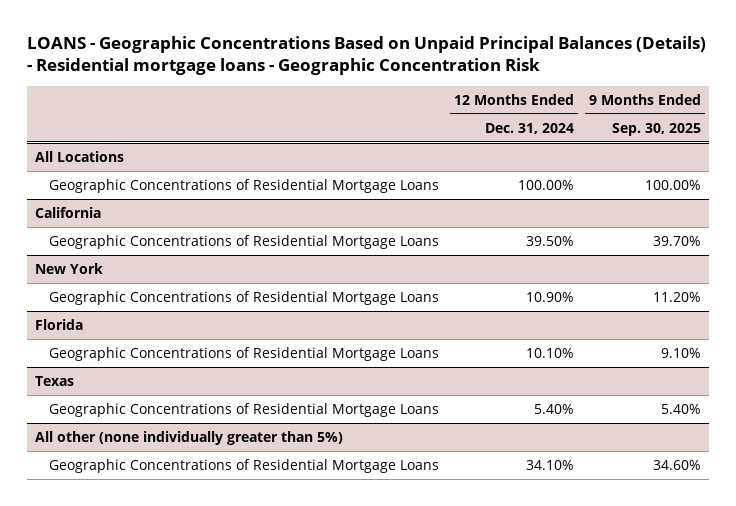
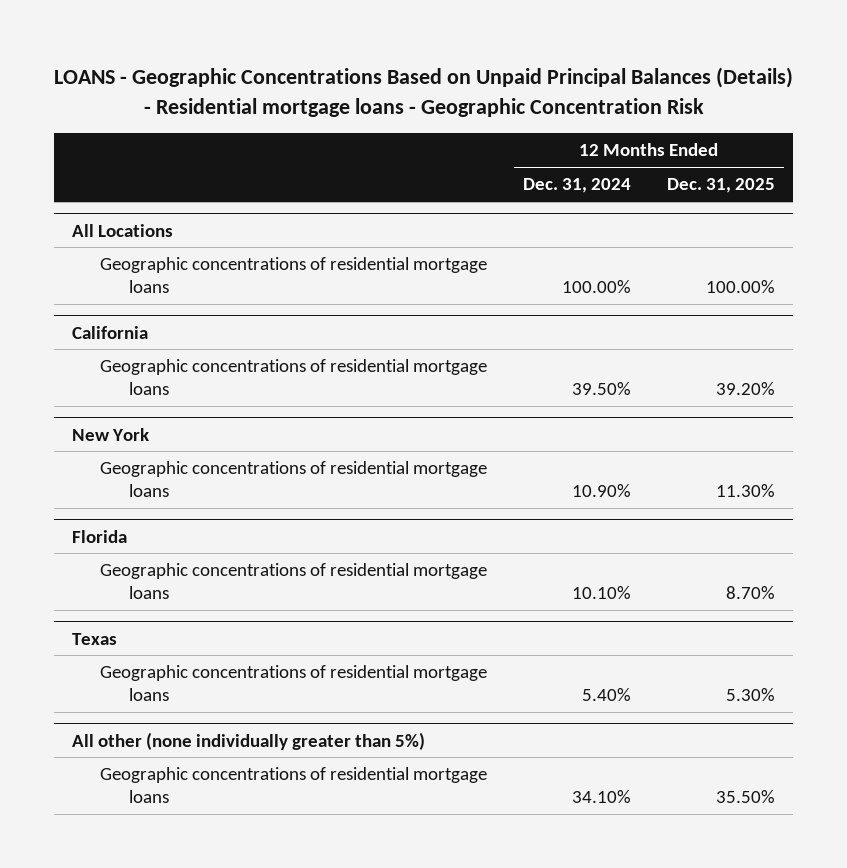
- | 12 Months Ended Dec. 31, 2024 | 9 Months Ended Sep. 30, 2025
+ | 12 Months Ended Dec. 31, 2024 | 12 Months Ended Dec. 31, 2025
@ All Locations
- Geographic Concentrations of Residential Mortgage Loans | 100.00% | 100.00%
+ Geographic concentrations of residential mortgage loans | 100.00% | 100.00%
@ California
- Geographic Concentrations of Residential Mortgage Loans | 39.50% | 39.70%
+ Geographic concentrations of residential mortgage loans | 39.50% | 39.20%
@ New York
- Geographic Concentrations of Residential Mortgage Loans | 10.90% | 11.20%
+ Geographic concentrations of residential mortgage loans | 10.90% | 11.30%
@ Florida
- Geographic Concentrations of Residential Mortgage Loans | 10.10% | 9.10%
+ Geographic concentrations of residential mortgage loans | 10.10% | 8.70%
@ Texas
- Geographic Concentrations of Residential Mortgage Loans | 5.40% | 5.40%
+ Geographic concentrations of residential mortgage loans | 5.40% | 5.30%
@ All other (none individually greater than 5%)
- Geographic Concentrations of Residential Mortgage Loans | 34.10% | 34.60%
+ Geographic concentrations of residential mortgage loans | 34.10% | 35.50%

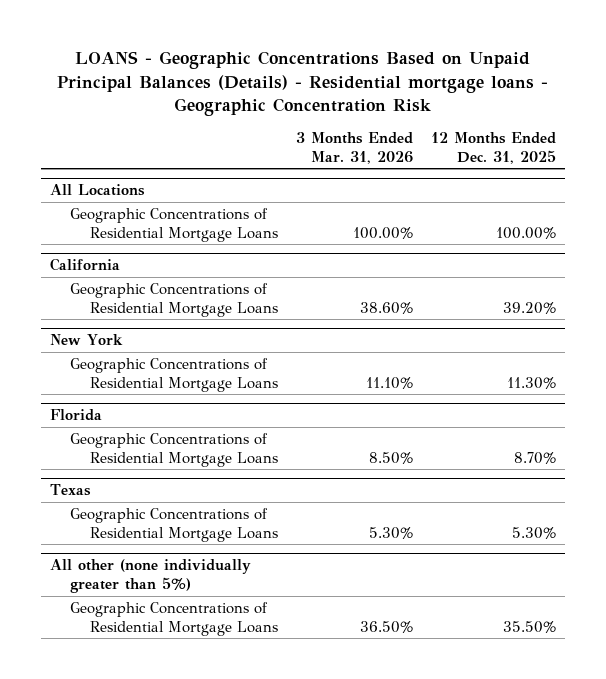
- | 12 Months Ended Dec. 31, 2024 | 12 Months Ended Dec. 31, 2025
+ | 3 Months Ended Mar. 31, 2026 | 12 Months Ended Dec. 31, 2025
@ All Locations
- Geographic concentrations of residential mortgage loans | 100.00% | 100.00%
+ Geographic Concentrations of Residential Mortgage Loans | 100.00% | 100.00%
@ California
- Geographic concentrations of residential mortgage loans | 39.50% | 39.20%
+ Geographic Concentrations of Residential Mortgage Loans | 38.60% | 39.20%
@ New York
- Geographic concentrations of residential mortgage loans | 10.90% | 11.30%
+ Geographic Concentrations of Residential Mortgage Loans | 11.10% | 11.30%
@ Florida
- Geographic concentrations of residential mortgage loans | 10.10% | 8.70%
+ Geographic Concentrations of Residential Mortgage Loans | 8.50% | 8.70%
@ Texas
- Geographic concentrations of residential mortgage loans | 5.40% | 5.30%
+ Geographic Concentrations of Residential Mortgage Loans | 5.30% | 5.30%
@ All other (none individually greater than 5%)
- Geographic concentrations of residential mortgage loans | 34.10% | 35.50%
+ Geographic Concentrations of Residential Mortgage Loans | 36.50% | 35.50%

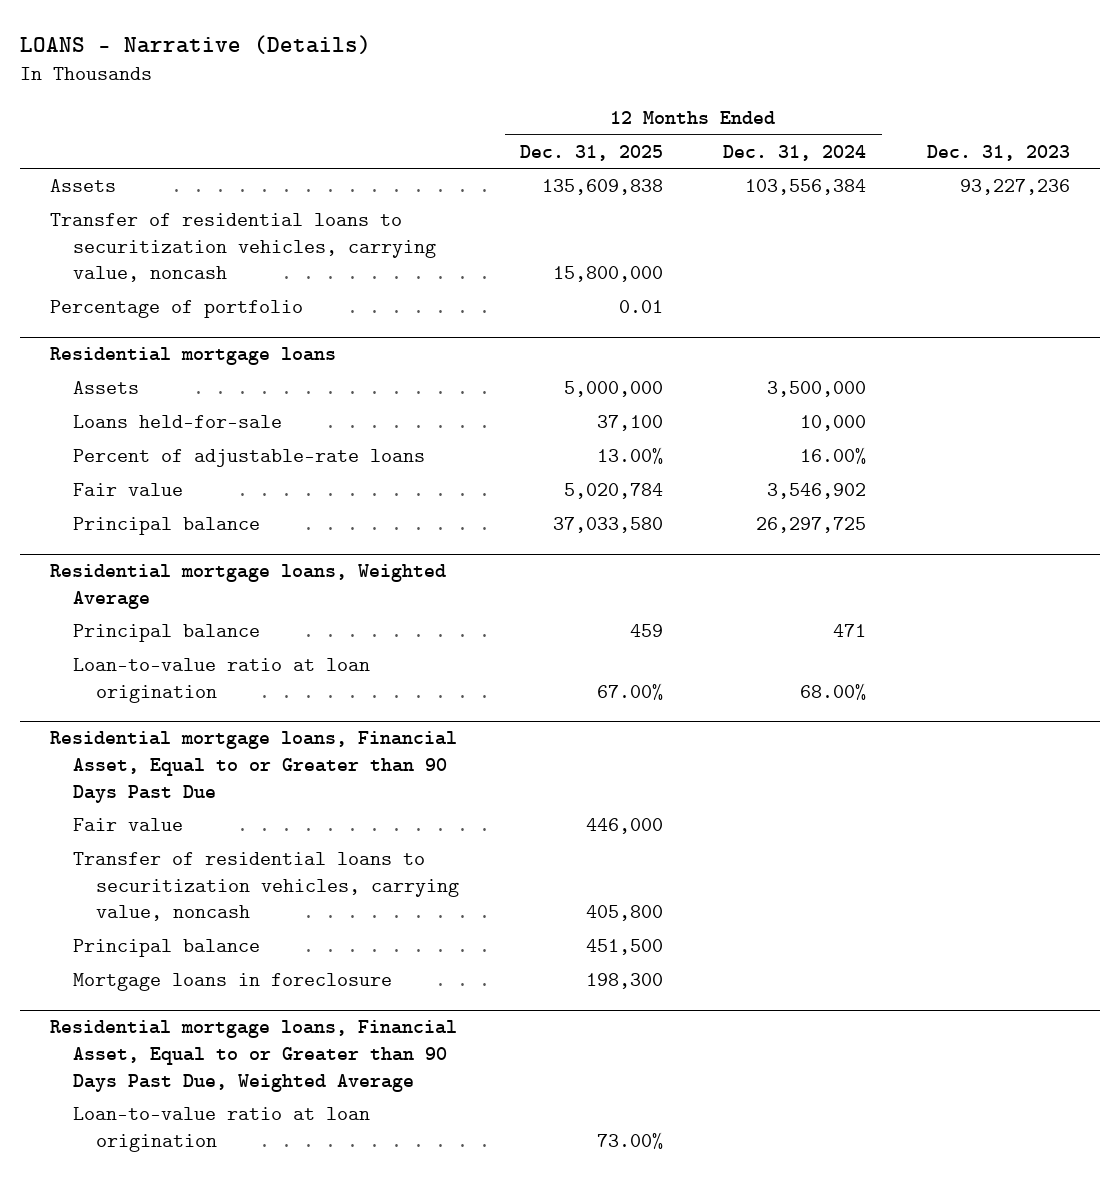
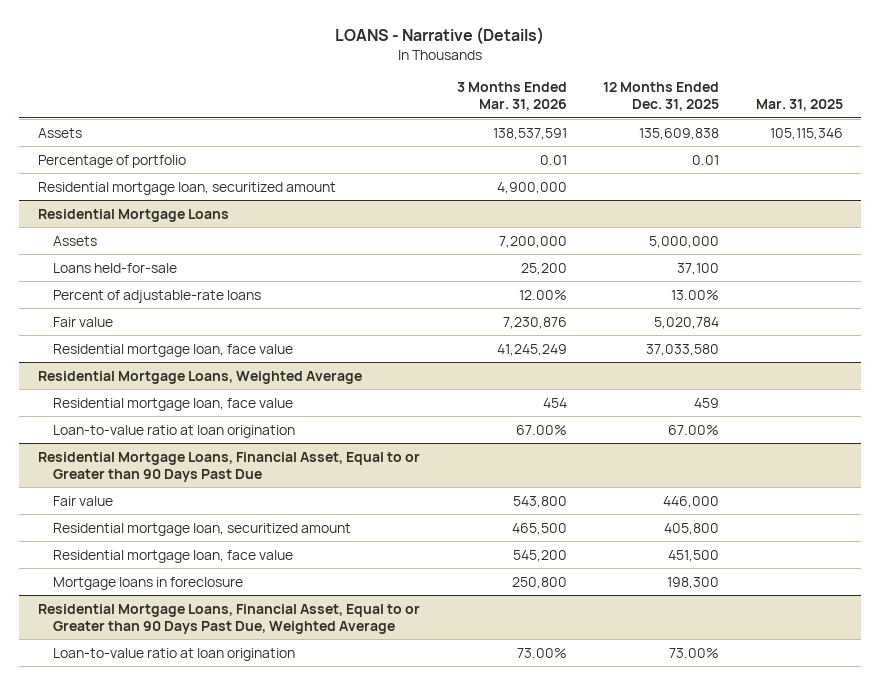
- | 12 Months Ended Dec. 31, 2025 | 12 Months Ended Dec. 31, 2024 | Dec. 31, 2023
+ | 3 Months Ended Mar. 31, 2026 | 12 Months Ended Dec. 31, 2025 | Mar. 31, 2025
- Transfer of residential loans to securitization vehicles, carrying value, noncash | 15,800,000 | |
- Residential mortgage loans
+ Residential mortgage loan, securitized amount | 4,900,000 | |
+ Residential Mortgage Loans
- Principal balance | 37,033,580 | 26,297,725 |
- Residential mortgage loans, Weighted Average
- Principal balance | 459 | 471 |
+ Residential mortgage loan, face value | 41,245,249 | 37,033,580 |
+ Residential Mortgage Loans, Weighted Average
+ Residential mortgage loan, face value | 454 | 459 |
- Residential mortgage loans, Financial Asset, Equal to or Greater than 90 Days Past Due
+ Residential Mortgage Loans, Financial Asset, Equal to or Greater than 90 Days Past Due
- Transfer of residential loans to securitization vehicles, carrying value, noncash | 405,800 | |
- Principal balance | 451,500 | |
+ Residential mortgage loan, securitized amount | 465,500 | 405,800 |
+ Residential mortgage loan, face value | 545,200 | 451,500 |
- Residential mortgage loans, Financial Asset, Equal to or Greater than 90 Days Past Due, Weighted Average
+ Residential Mortgage Loans, Financial Asset, Equal to or Greater than 90 Days Past Due, Weighted Average

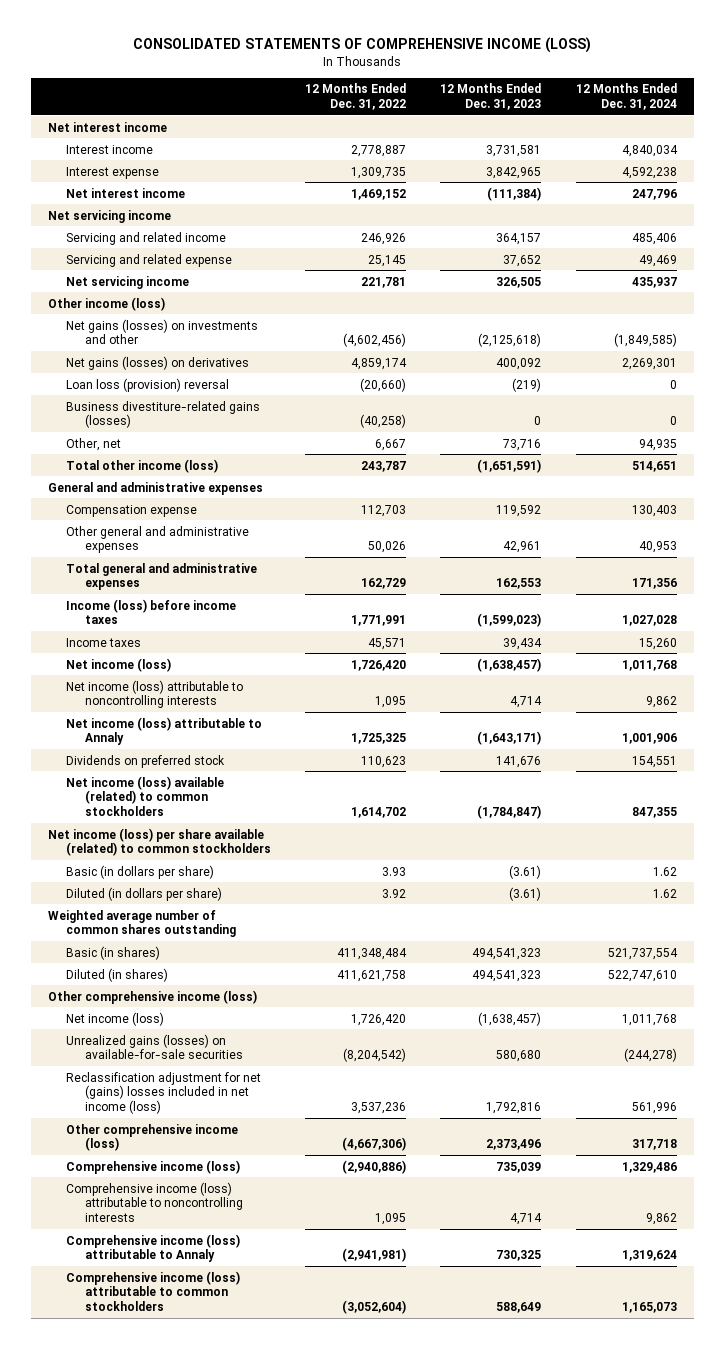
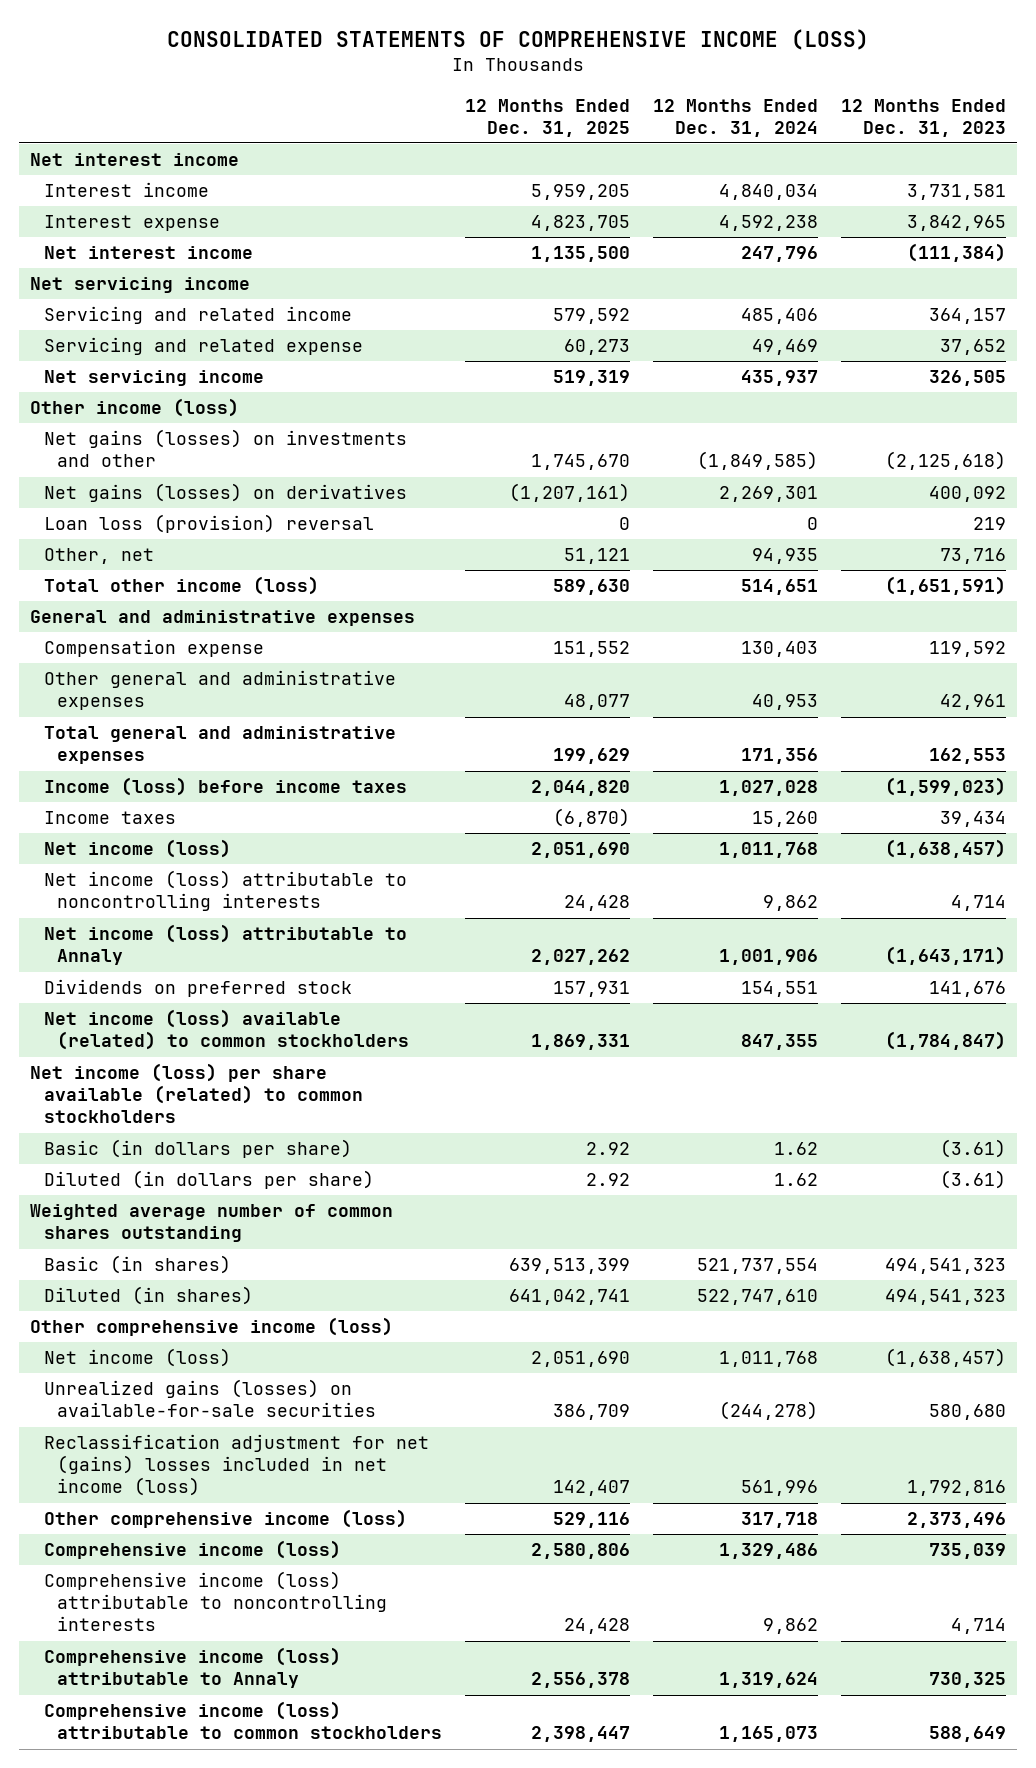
- | 12 Months Ended Dec. 31, 2022 | 12 Months Ended Dec. 31, 2023 | 12 Months Ended Dec. 31, 2024
+ | 12 Months Ended Dec. 31, 2025 | 12 Months Ended Dec. 31, 2024 | 12 Months Ended Dec. 31, 2023
- Loan loss (provision) reversal | (20,660) | (219) | 0
- Business divestiture-related gains (losses) | (40,258) | 0 | 0
+ Loan loss (provision) reversal | 0 | 0 | 219

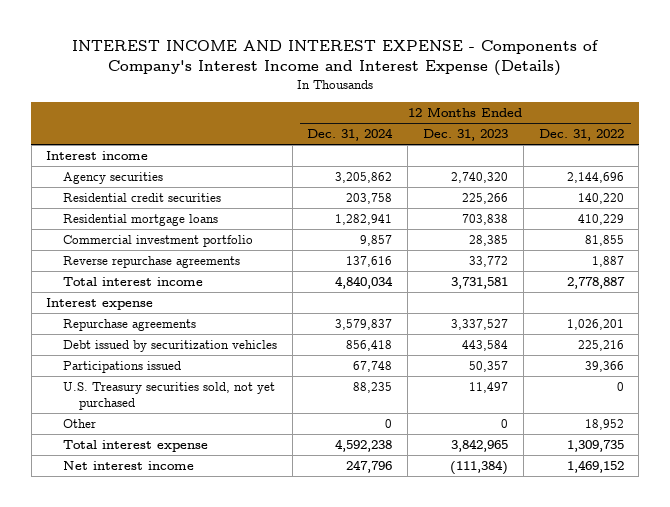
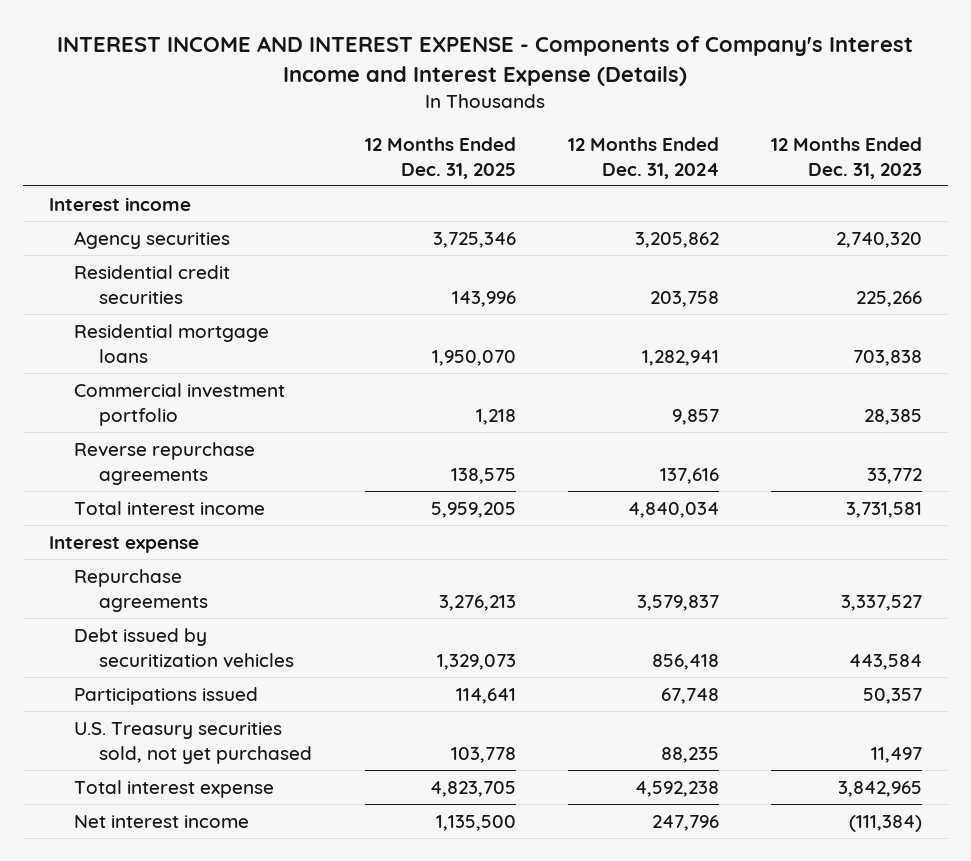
- | 12 Months Ended Dec. 31, 2024 | 12 Months Ended Dec. 31, 2023 | 12 Months Ended Dec. 31, 2022
+ | 12 Months Ended Dec. 31, 2025 | 12 Months Ended Dec. 31, 2024 | 12 Months Ended Dec. 31, 2023
- Other | 0 | 0 | 18,952

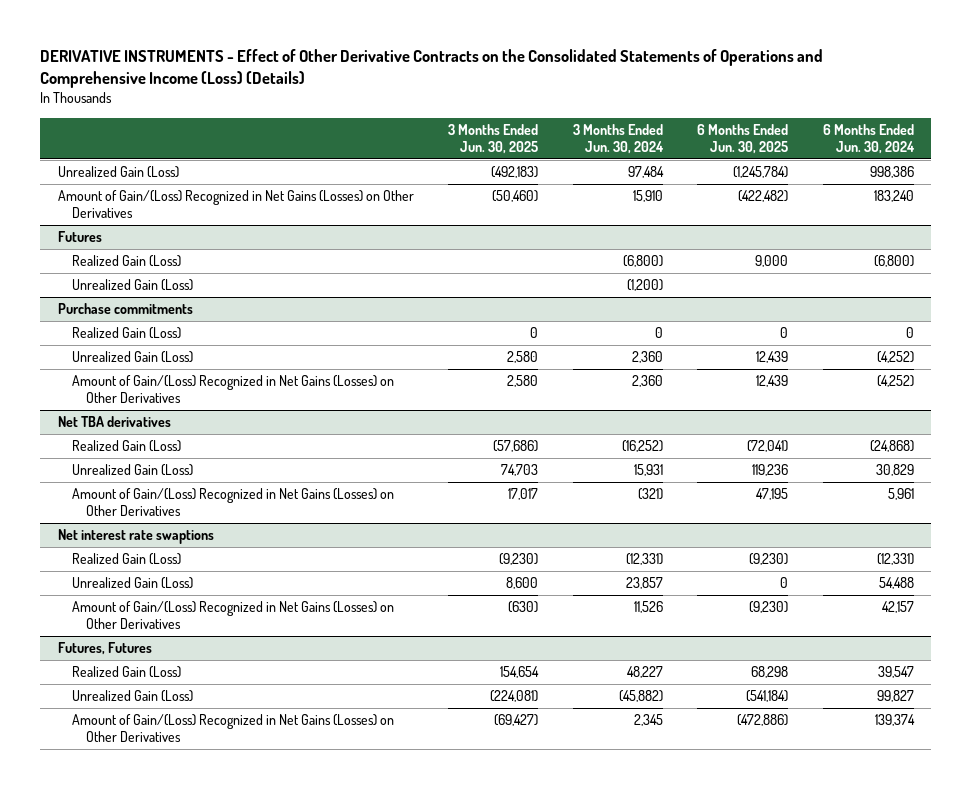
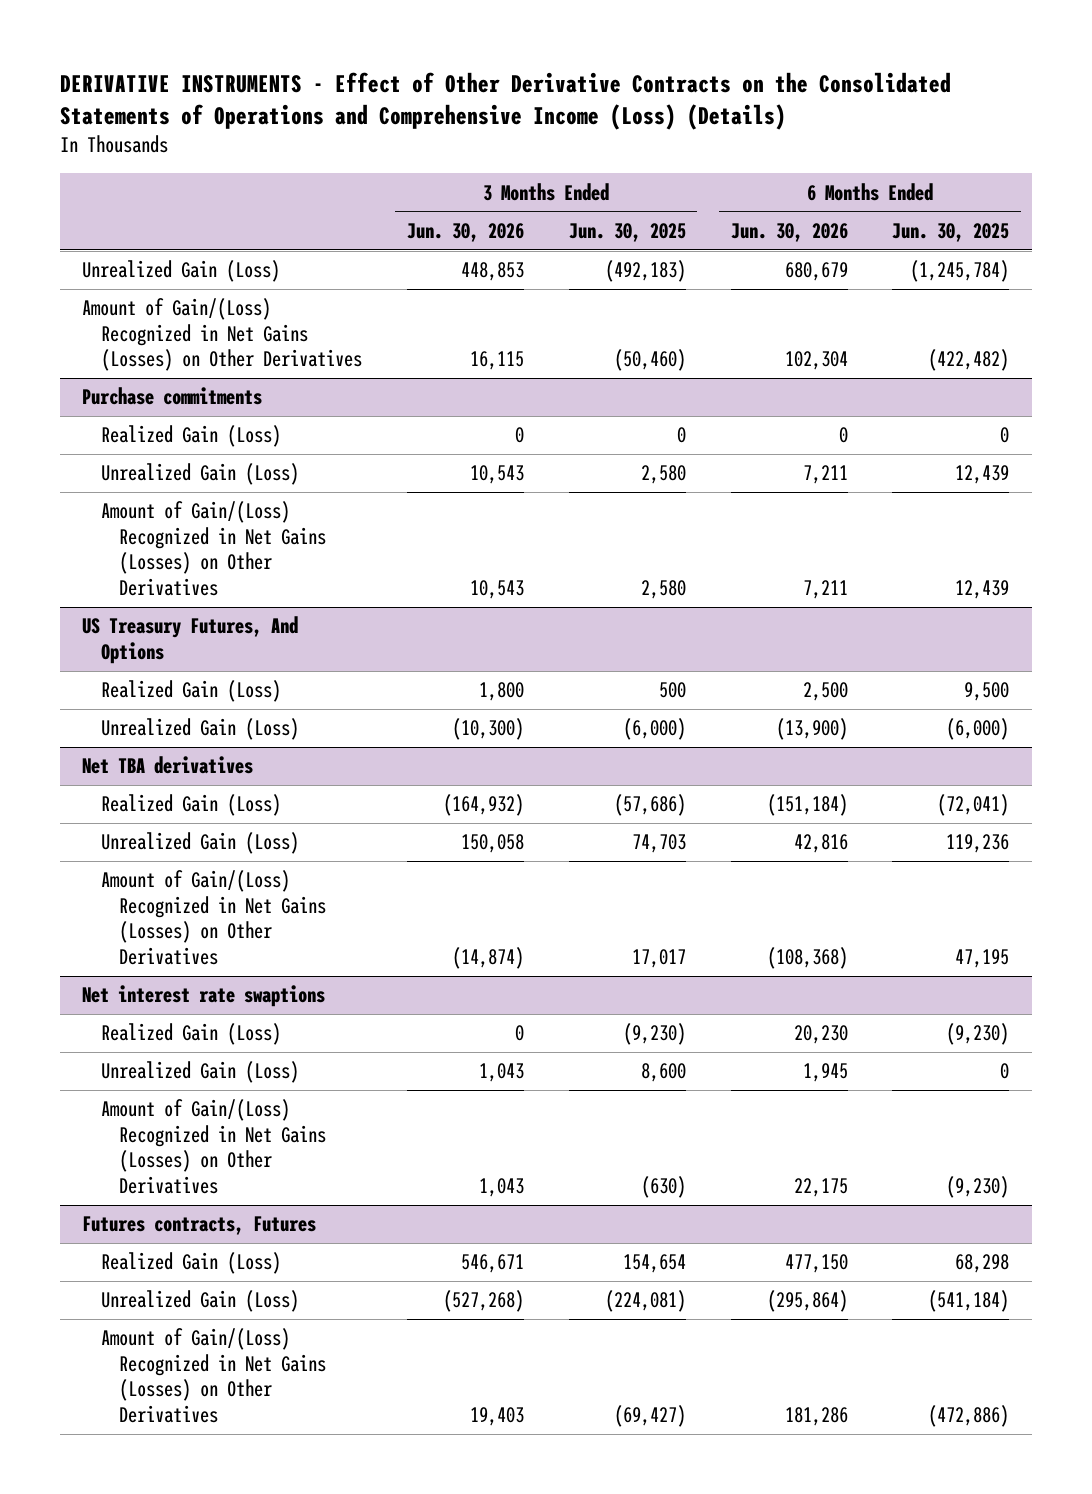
- | 3 Months Ended Jun. 30, 2025 | 3 Months Ended Jun. 30, 2024 | 6 Months Ended Jun. 30, 2025 | 6 Months Ended Jun. 30, 2024
+ | 3 Months Ended Jun. 30, 2026 | 3 Months Ended Jun. 30, 2025 | 6 Months Ended Jun. 30, 2026 | 6 Months Ended Jun. 30, 2025
- Futures
- Realized Gain (Loss) | | (6,800) | 9,000 | (6,800)
- Unrealized Gain (Loss) | | (1,200) | |
+ US Treasury Futures, And Options
+ Realized Gain (Loss) | 1,800 | 500 | 2,500 | 9,500
+ Unrealized Gain (Loss) | (10,300) | (6,000) | (13,900) | (6,000)
- Futures, Futures
+ Futures contracts, Futures

